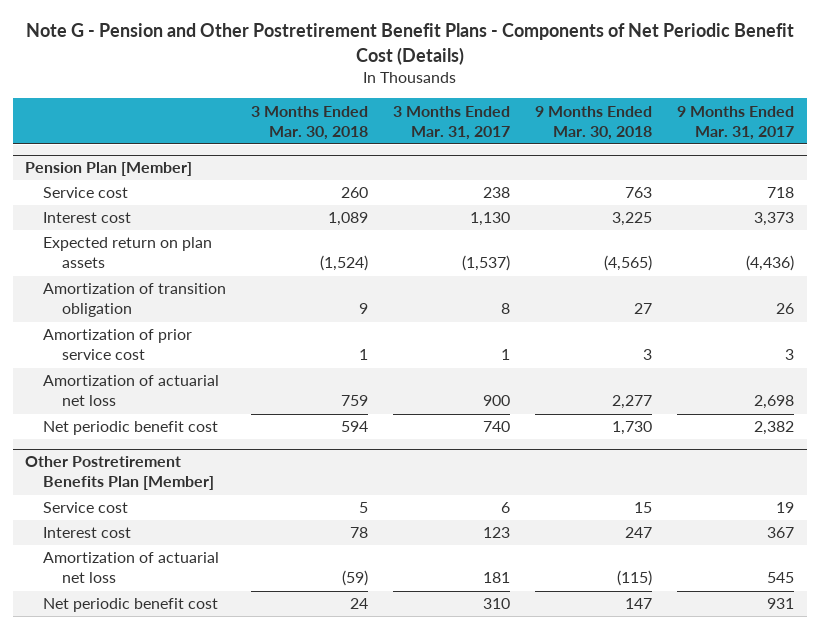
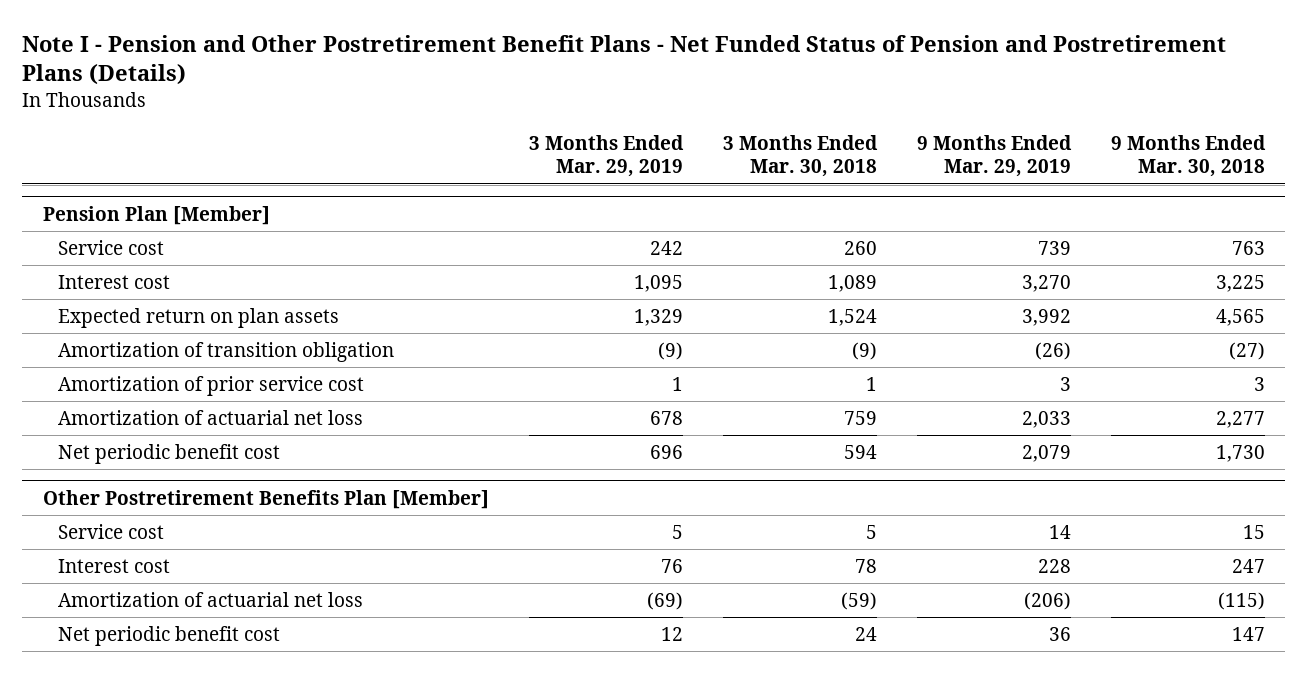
- Note G - Pension and Other Postretirement Benefit Plans - Components of Net Periodic Benefit Cost (Details)
+ Note I - Pension and Other Postretirement Benefit Plans - Net Funded Status of Pension and Postretirement Plans (Details)
- | 3 Months Ended Mar. 30, 2018 | 3 Months Ended Mar. 31, 2017 | 9 Months Ended Mar. 30, 2018 | 9 Months Ended Mar. 31, 2017
+ | 3 Months Ended Mar. 29, 2019 | 3 Months Ended Mar. 30, 2018 | 9 Months Ended Mar. 29, 2019 | 9 Months Ended Mar. 30, 2018
@ Pension Plan [Member]
- Expected return on plan assets | (1,524) | (1,537) | (4,565) | (4,436)
- Amortization of transition obligation | 9 | 8 | 27 | 26
+ Expected return on plan assets | 1,329 | 1,524 | 3,992 | 4,565
+ Amortization of transition obligation | (9) | (9) | (26) | (27)

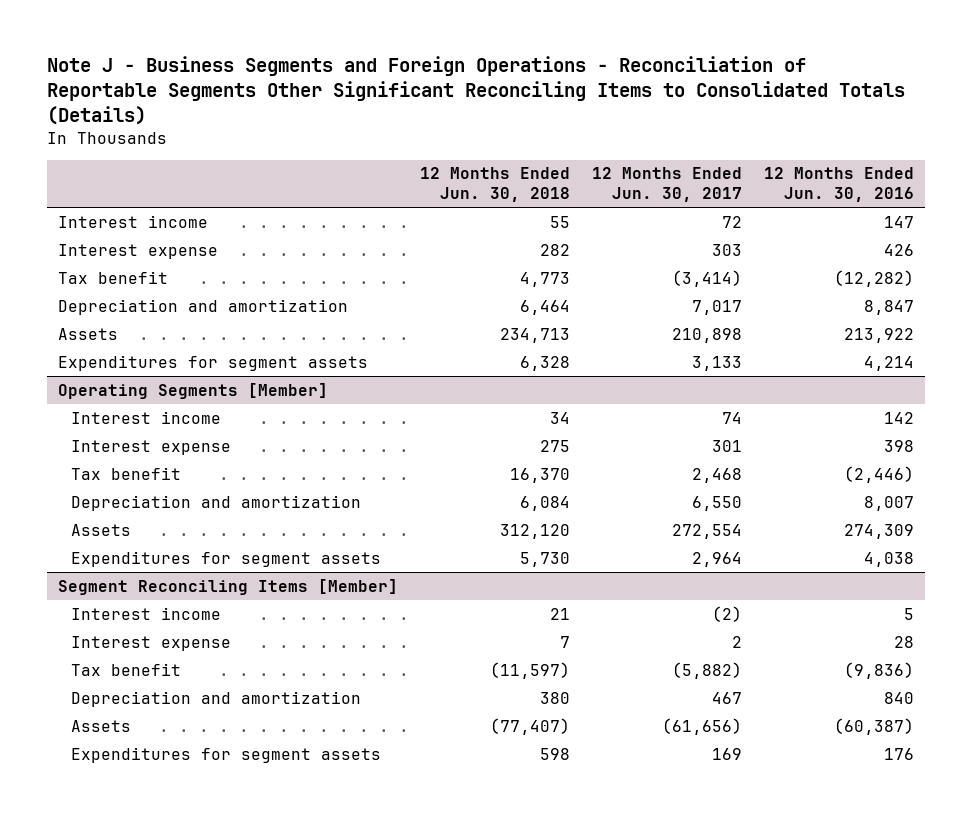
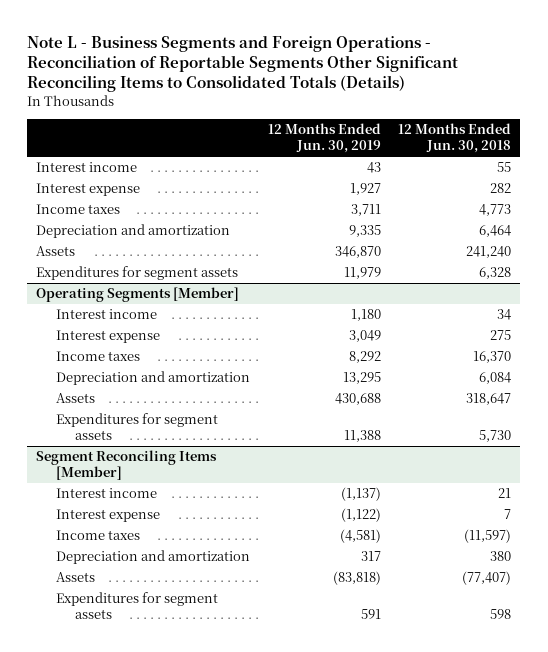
- Note J - Business Segments and Foreign Operations - Reconciliation of Reportable Segments Other Significant Reconciling Items to Consolidated Totals (Details)
+ Note L - Business Segments and Foreign Operations - Reconciliation of Reportable Segments Other Significant Reconciling Items to Consolidated Totals (Details)
- | 12 Months Ended Jun. 30, 2018 | 12 Months Ended Jun. 30, 2017 | 12 Months Ended Jun. 30, 2016
+ | 12 Months Ended Jun. 30, 2019 | 12 Months Ended Jun. 30, 2018
- Tax benefit | 4,773 | (3,414) | (12,282)
+ Income taxes | 3,711 | 4,773
- Assets | 234,713 | 210,898 | 213,922
+ Assets | 346,870 | 241,240
@ Operating Segments [Member]
- Tax benefit | 16,370 | 2,468 | (2,446)
+ Income taxes | 8,292 | 16,370
- Assets | 312,120 | 272,554 | 274,309
+ Assets | 430,688 | 318,647
@ Segment Reconciling Items [Member]
- Tax benefit | (11,597) | (5,882) | (9,836)
+ Income taxes | (4,581) | (11,597)

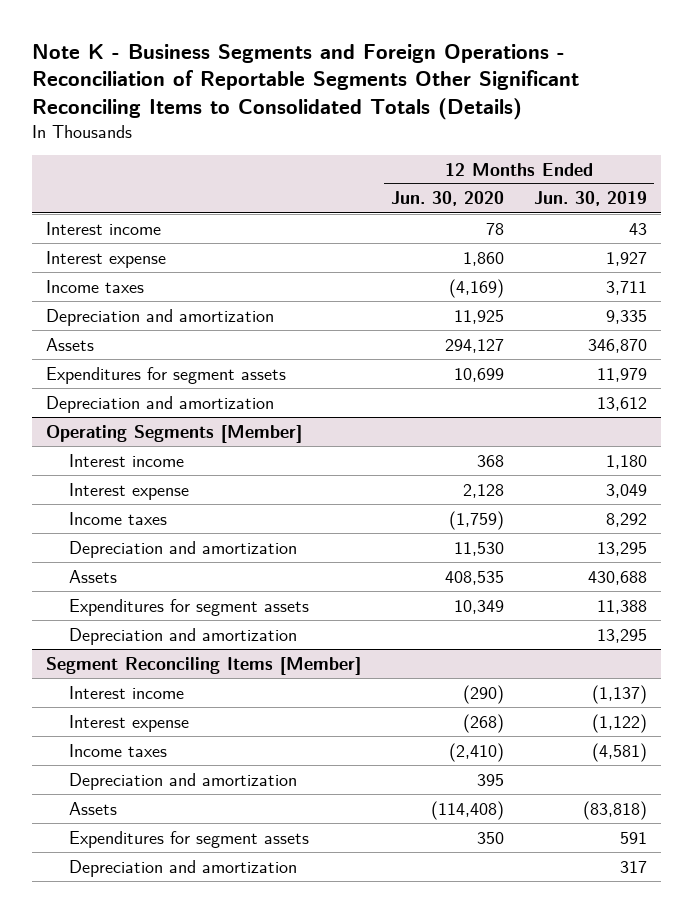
- Note L - Business Segments and Foreign Operations - Reconciliation of Reportable Segments Other Significant Reconciling Items to Consolidated Totals (Details)
+ Note K - Business Segments and Foreign Operations - Reconciliation of Reportable Segments Other Significant Reconciling Items to Consolidated Totals (Details)
- | 12 Months Ended Jun. 30, 2019 | 12 Months Ended Jun. 30, 2018
+ | 12 Months Ended Jun. 30, 2020 | 12 Months Ended Jun. 30, 2019
+ Depreciation and amortization | | 13,612
@ Operating Segments [Member]
+ Depreciation and amortization | | 13,295
@ Segment Reconciling Items [Member]
+ Depreciation and amortization | 395 |
moved down: Depreciation and amortization | | 317

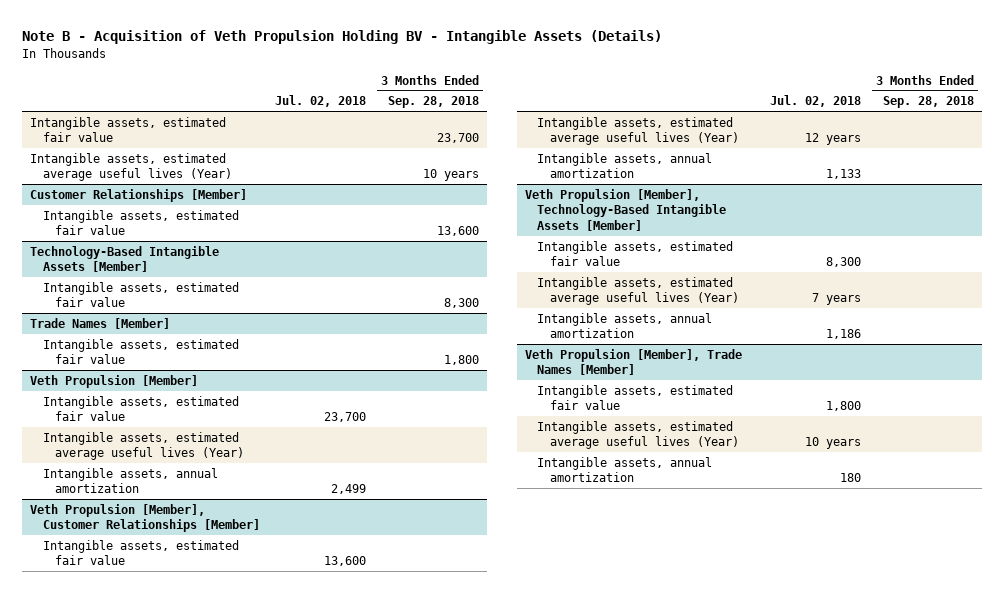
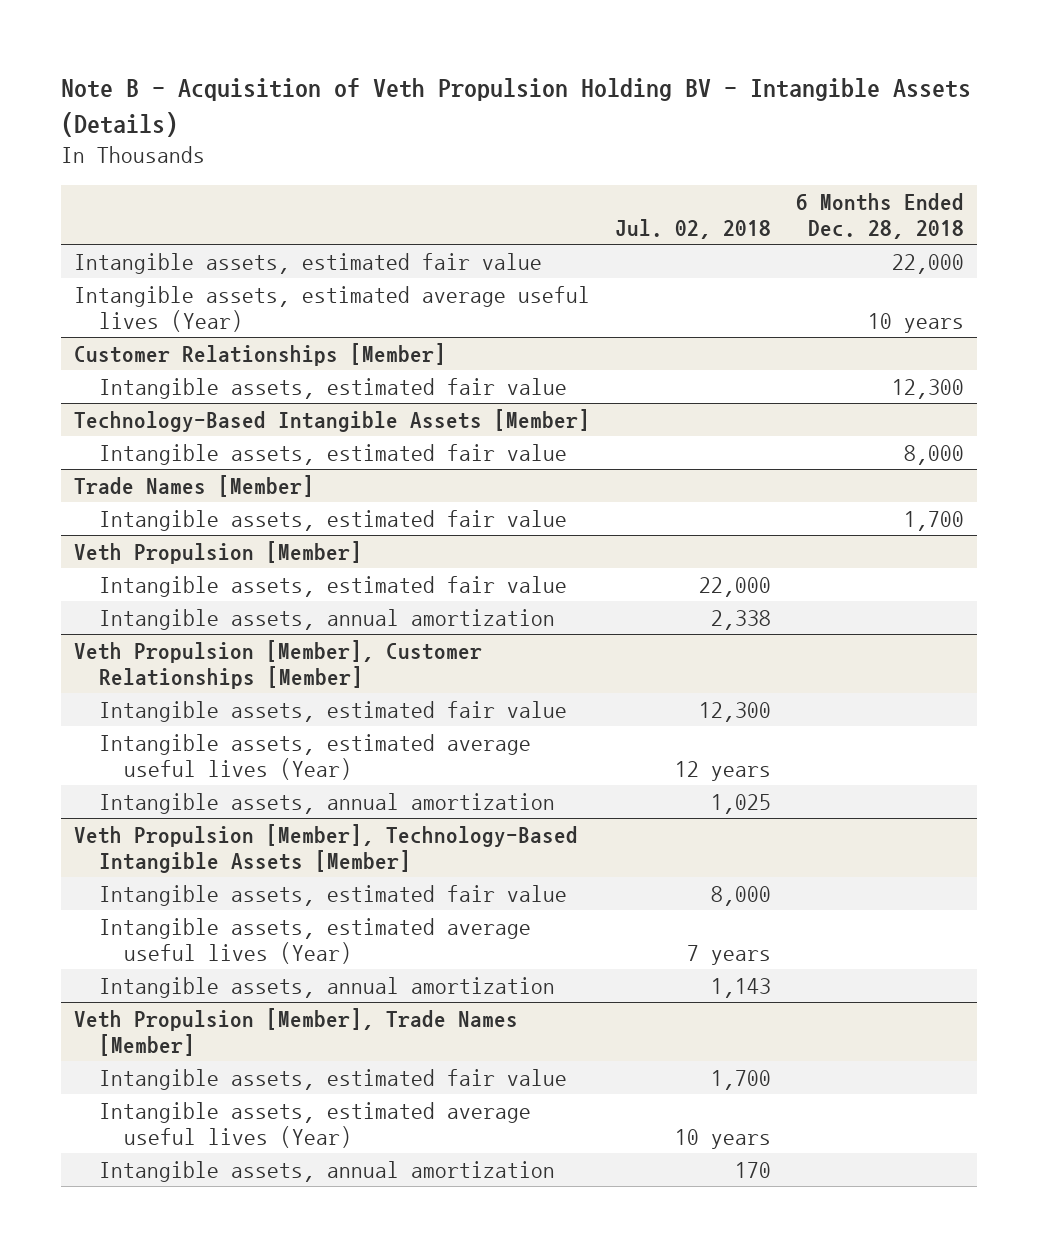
- | Jul. 02, 2018 | 3 Months Ended Sep. 28, 2018
+ | Jul. 02, 2018 | 6 Months Ended Dec. 28, 2018
@ Veth Propulsion [Member]
- Intangible assets, estimated fair value | 23,700 |
- Intangible assets, estimated average useful lives (Year)
- Intangible assets, annual amortization | 2,499 |
+ Intangible assets, estimated fair value | 22,000 |
+ Intangible assets, annual amortization | 2,338 |
@ Veth Propulsion [Member], Customer Relationships [Member]
- Intangible assets, estimated fair value | 13,600 |
+ Intangible assets, estimated fair value | 12,300 |
- Intangible assets, annual amortization | 1,133 |
+ Intangible assets, annual amortization | 1,025 |
@ Veth Propulsion [Member], Technology-Based Intangible Assets [Member]
- Intangible assets, estimated fair value | 8,300 |
+ Intangible assets, estimated fair value | 8,000 |
- Intangible assets, annual amortization | 1,186 |
+ Intangible assets, annual amortization | 1,143 |
@ Veth Propulsion [Member], Trade Names [Member]
- Intangible assets, estimated fair value | 1,800 |
+ Intangible assets, estimated fair value | 1,700 |
- Intangible assets, annual amortization | 180 |
+ Intangible assets, annual amortization | 170 |

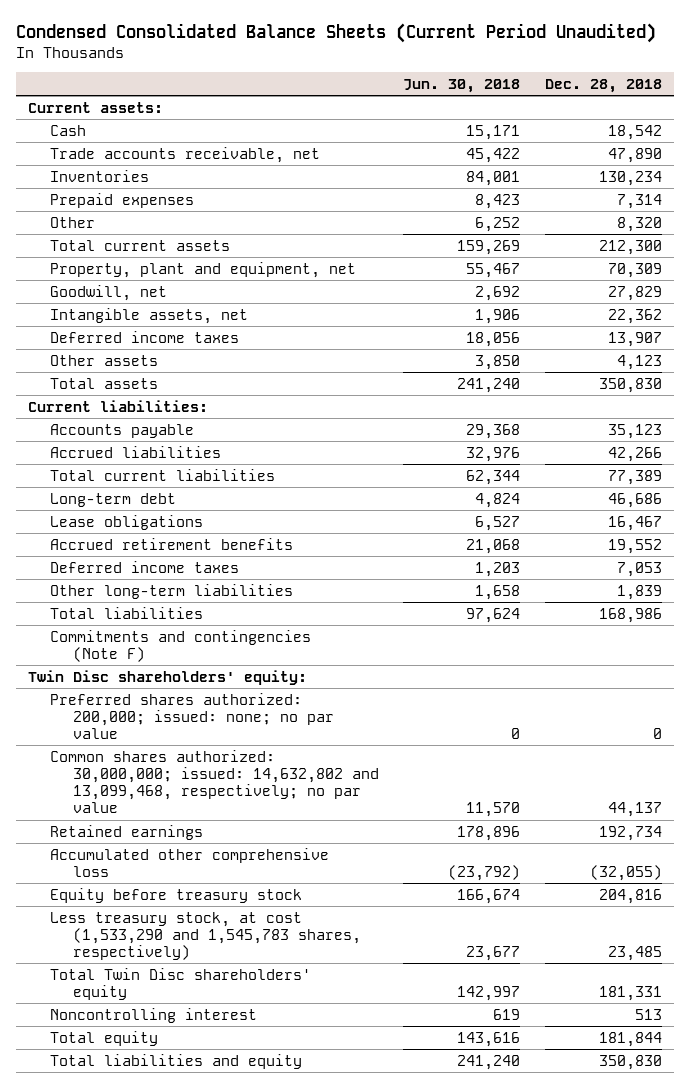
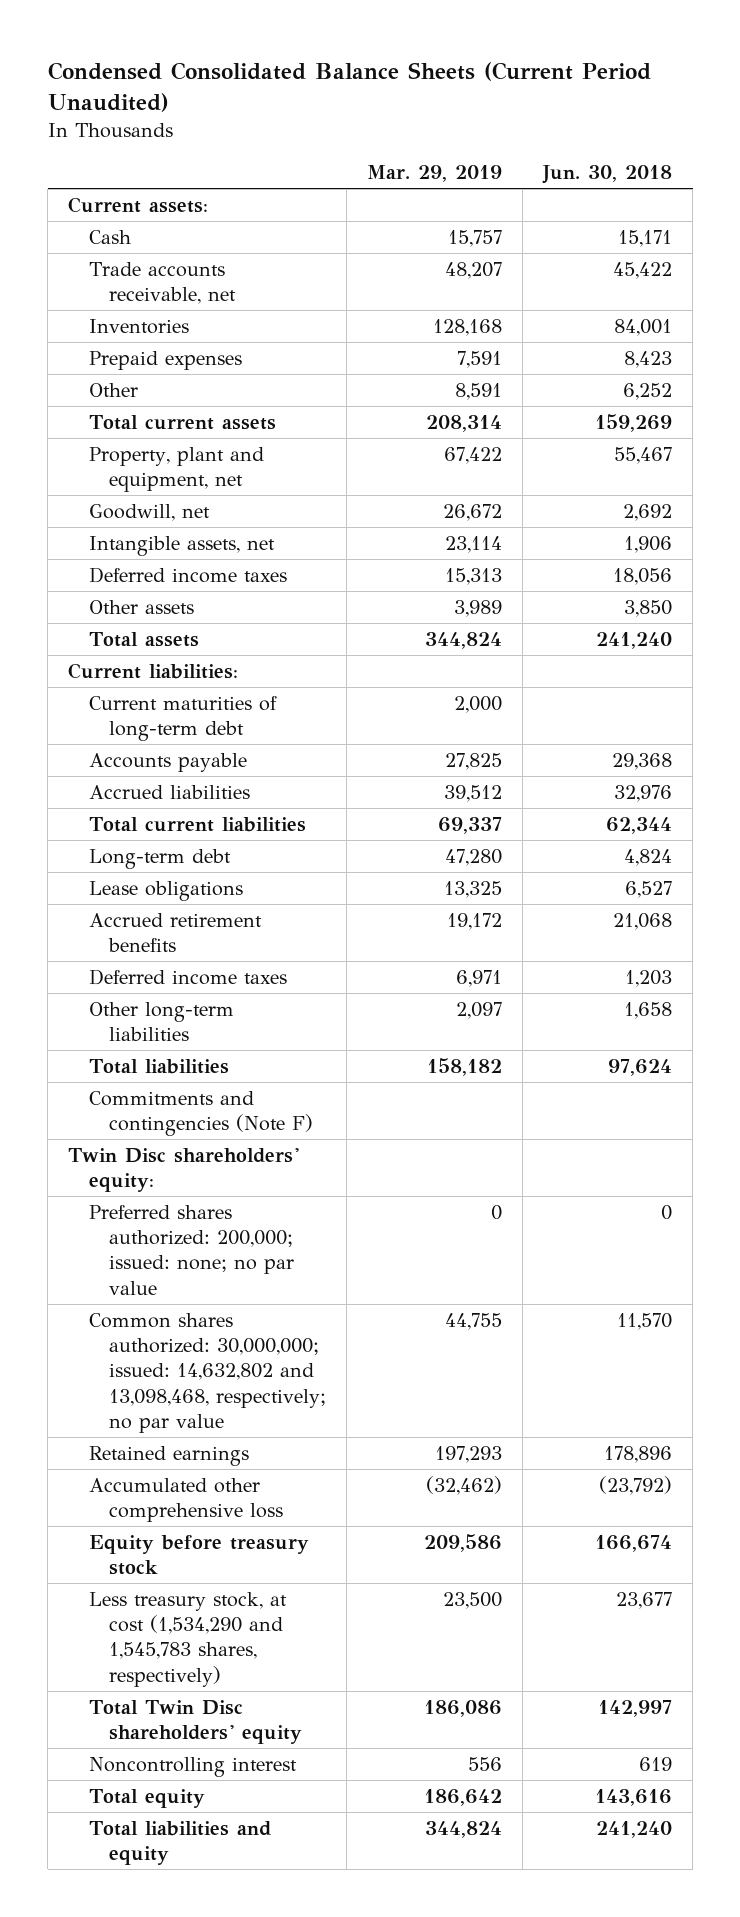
- | Jun. 30, 2018 | Dec. 28, 2018
+ | Mar. 29, 2019 | Jun. 30, 2018
+ Current maturities of long-term debt | 2,000 |
- Common shares authorized: 30,000,000; issued: 14,632,802 and 13,099,468, respectively; no par value | 11,570 | 44,137
+ Common shares authorized: 30,000,000; issued: 14,632,802 and 13,098,468, respectively; no par value | 44,755 | 11,570
- Less treasury stock, at cost (1,533,290 and 1,545,783 shares, respectively) | 23,677 | 23,485
+ Less treasury stock, at cost (1,534,290 and 1,545,783 shares, respectively) | 23,500 | 23,677

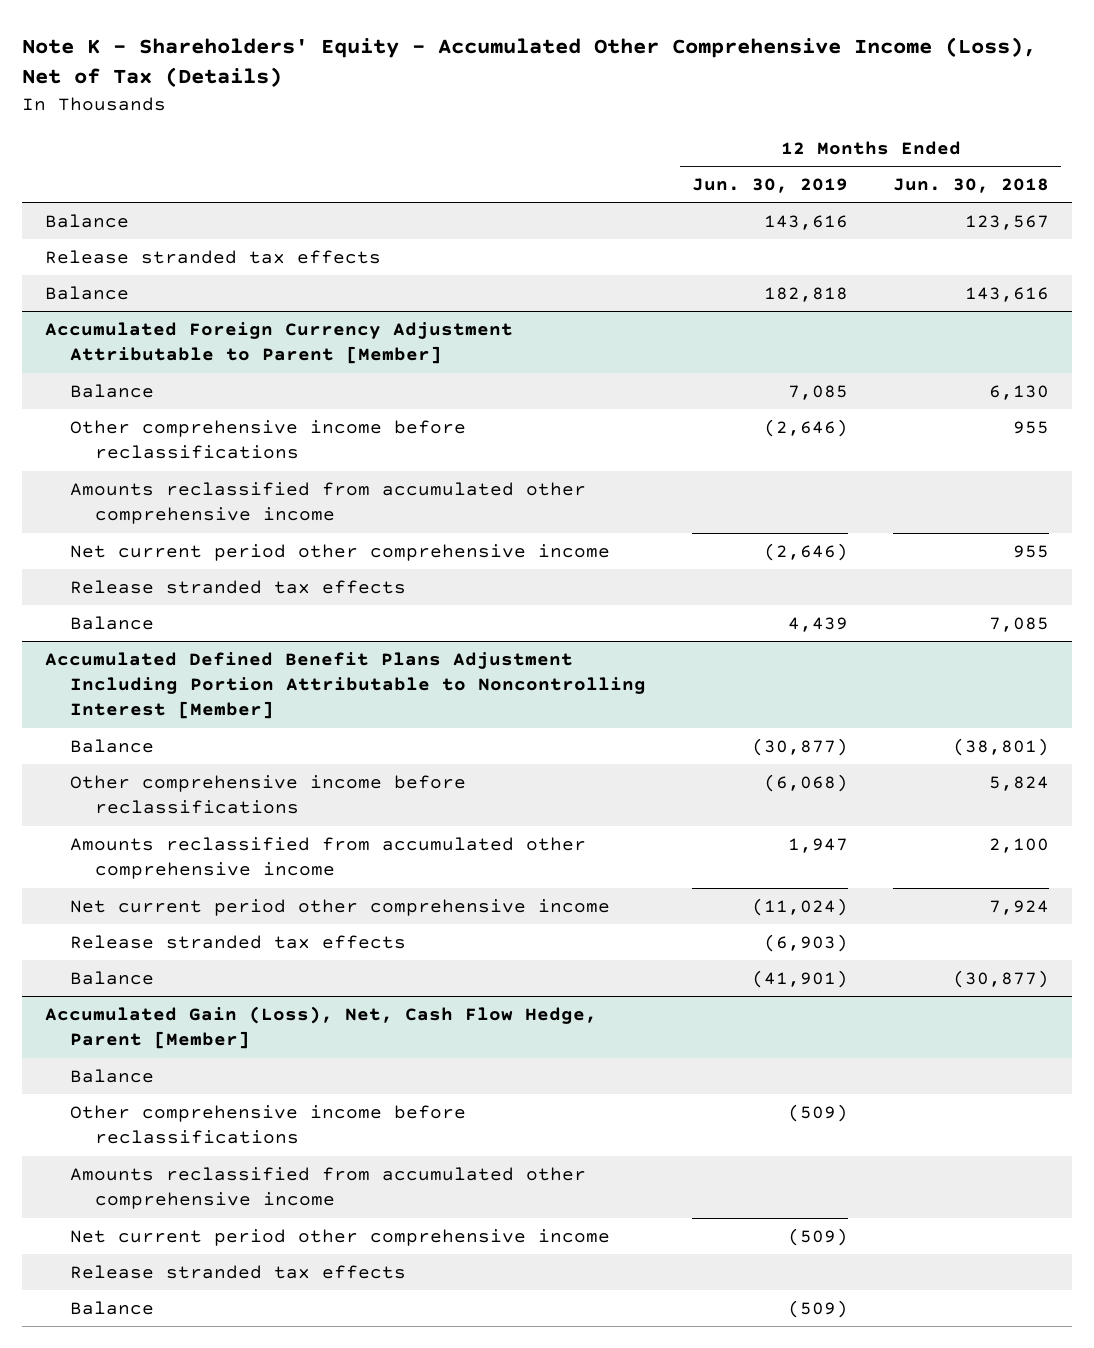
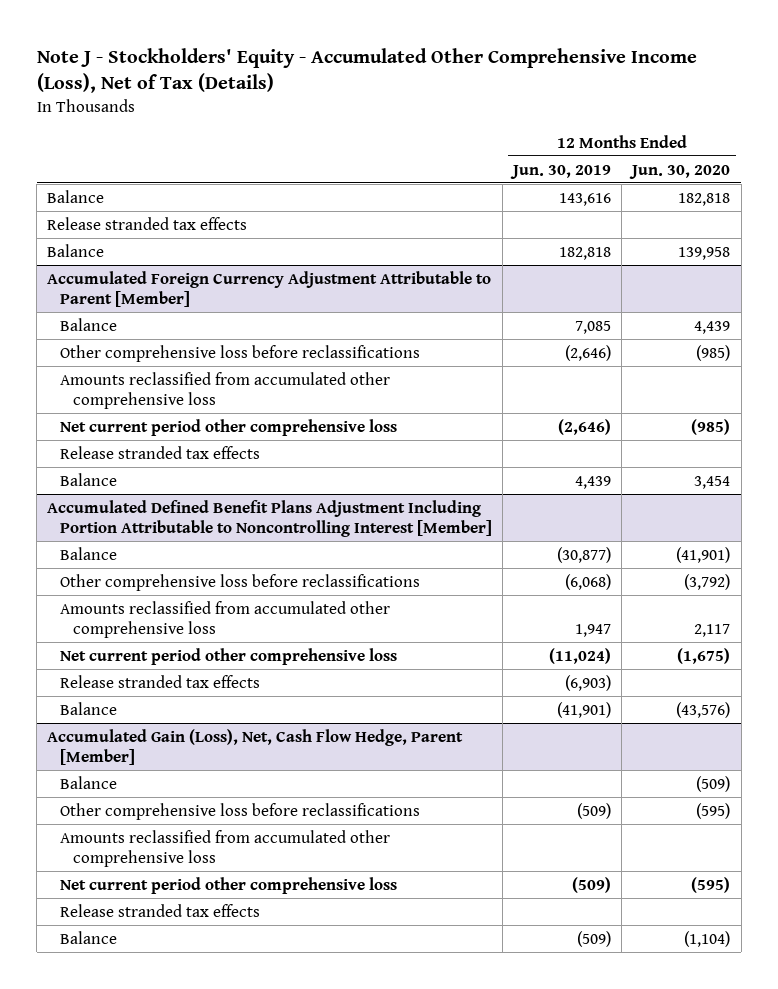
- Note K - Shareholders' Equity - Accumulated Other Comprehensive Income (Loss), Net of Tax (Details)
+ Note J - Stockholders' Equity - Accumulated Other Comprehensive Income (Loss), Net of Tax (Details)
- | 12 Months Ended Jun. 30, 2019 | 12 Months Ended Jun. 30, 2018
+ | 12 Months Ended Jun. 30, 2019 | 12 Months Ended Jun. 30, 2020
@ Accumulated Foreign Currency Adjustment Attributable to Parent [Member]
- Other comprehensive income before reclassifications | (2,646) | 955
- Amounts reclassified from accumulated other comprehensive income
- Net current period other comprehensive income | (2,646) | 955
+ Other comprehensive loss before reclassifications | (2,646) | (985)
+ Amounts reclassified from accumulated other comprehensive loss
+ Net current period other comprehensive loss | (2,646) | (985)
@ Accumulated Defined Benefit Plans Adjustment Including Portion Attributable to Noncontrolling Interest [Member]
- Other comprehensive income before reclassifications | (6,068) | 5,824
- Amounts reclassified from accumulated other comprehensive income | 1,947 | 2,100
- Net current period other comprehensive income | (11,024) | 7,924
+ Other comprehensive loss before reclassifications | (6,068) | (3,792)
+ Amounts reclassified from accumulated other comprehensive loss | 1,947 | 2,117
+ Net current period other comprehensive loss | (11,024) | (1,675)
@ Accumulated Gain (Loss), Net, Cash Flow Hedge, Parent [Member]
- Other comprehensive income before reclassifications | (509) |
- Amounts reclassified from accumulated other comprehensive income
- Net current period other comprehensive income | (509) |
+ Other comprehensive loss before reclassifications | (509) | (595)
+ Amounts reclassified from accumulated other comprehensive loss
+ Net current period other comprehensive loss | (509) | (595)

